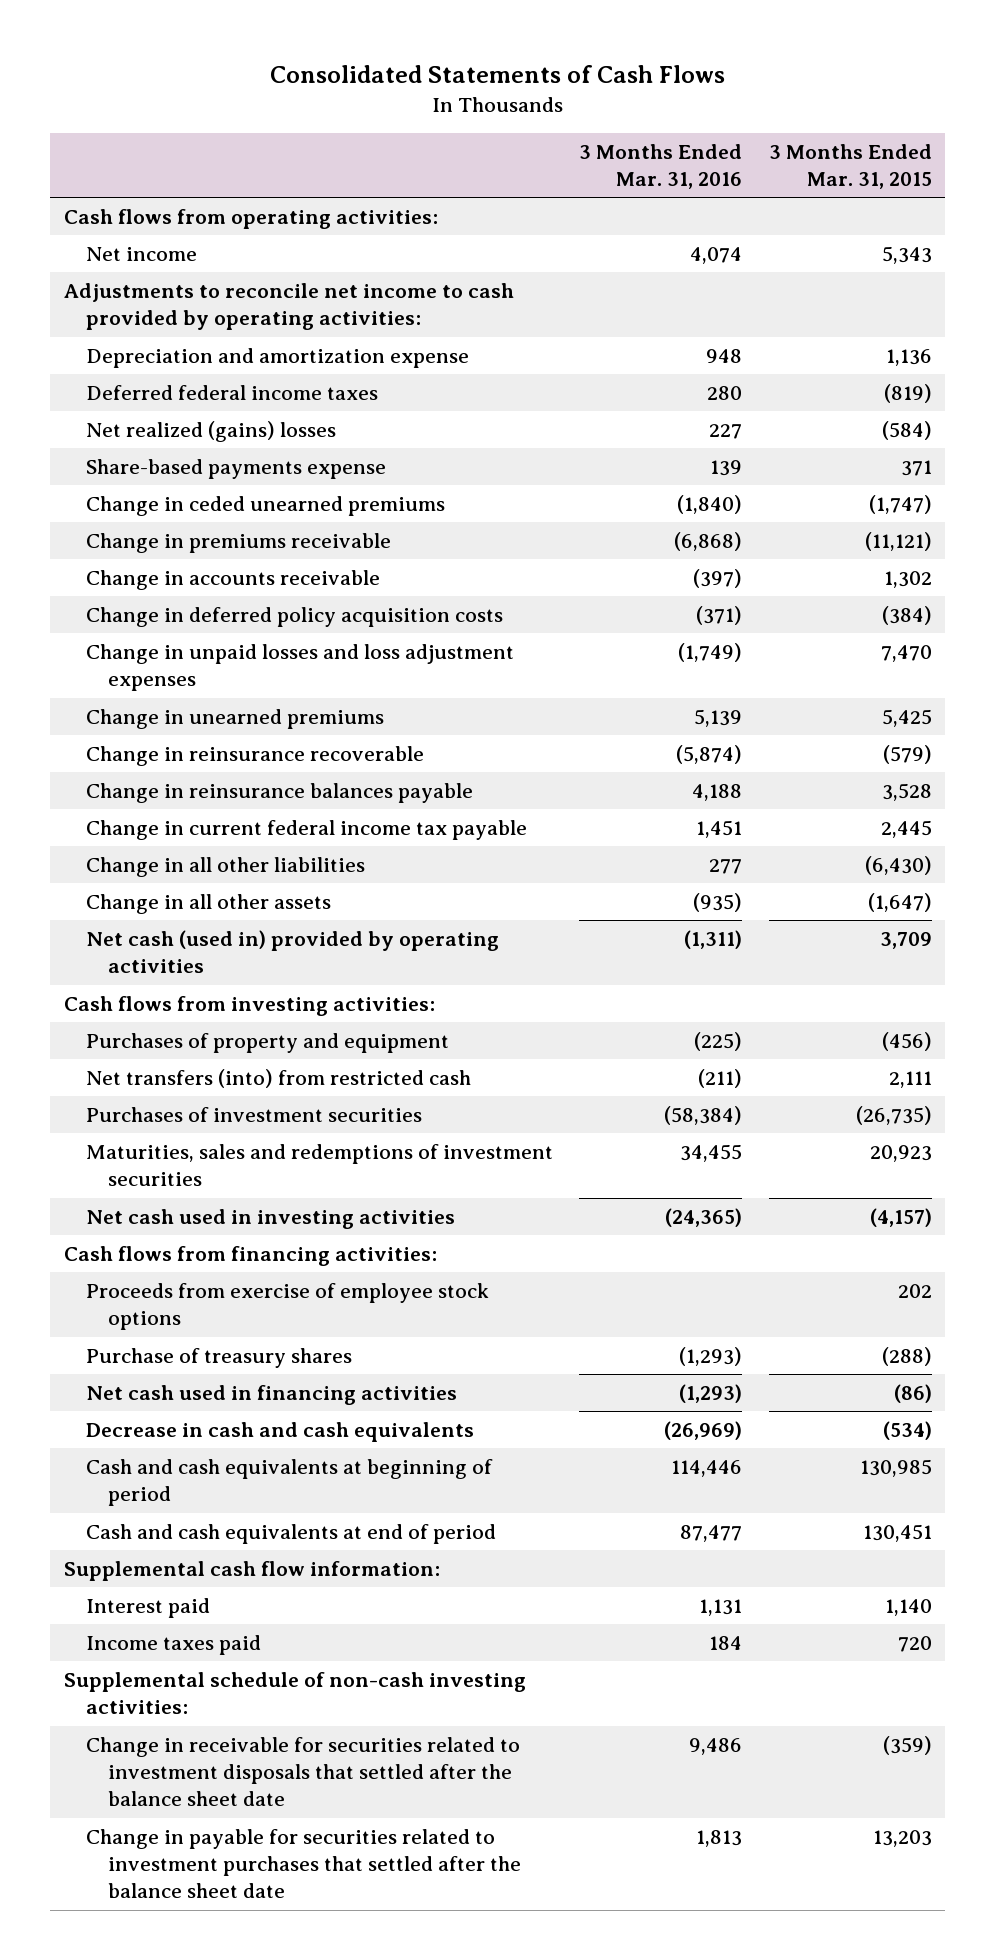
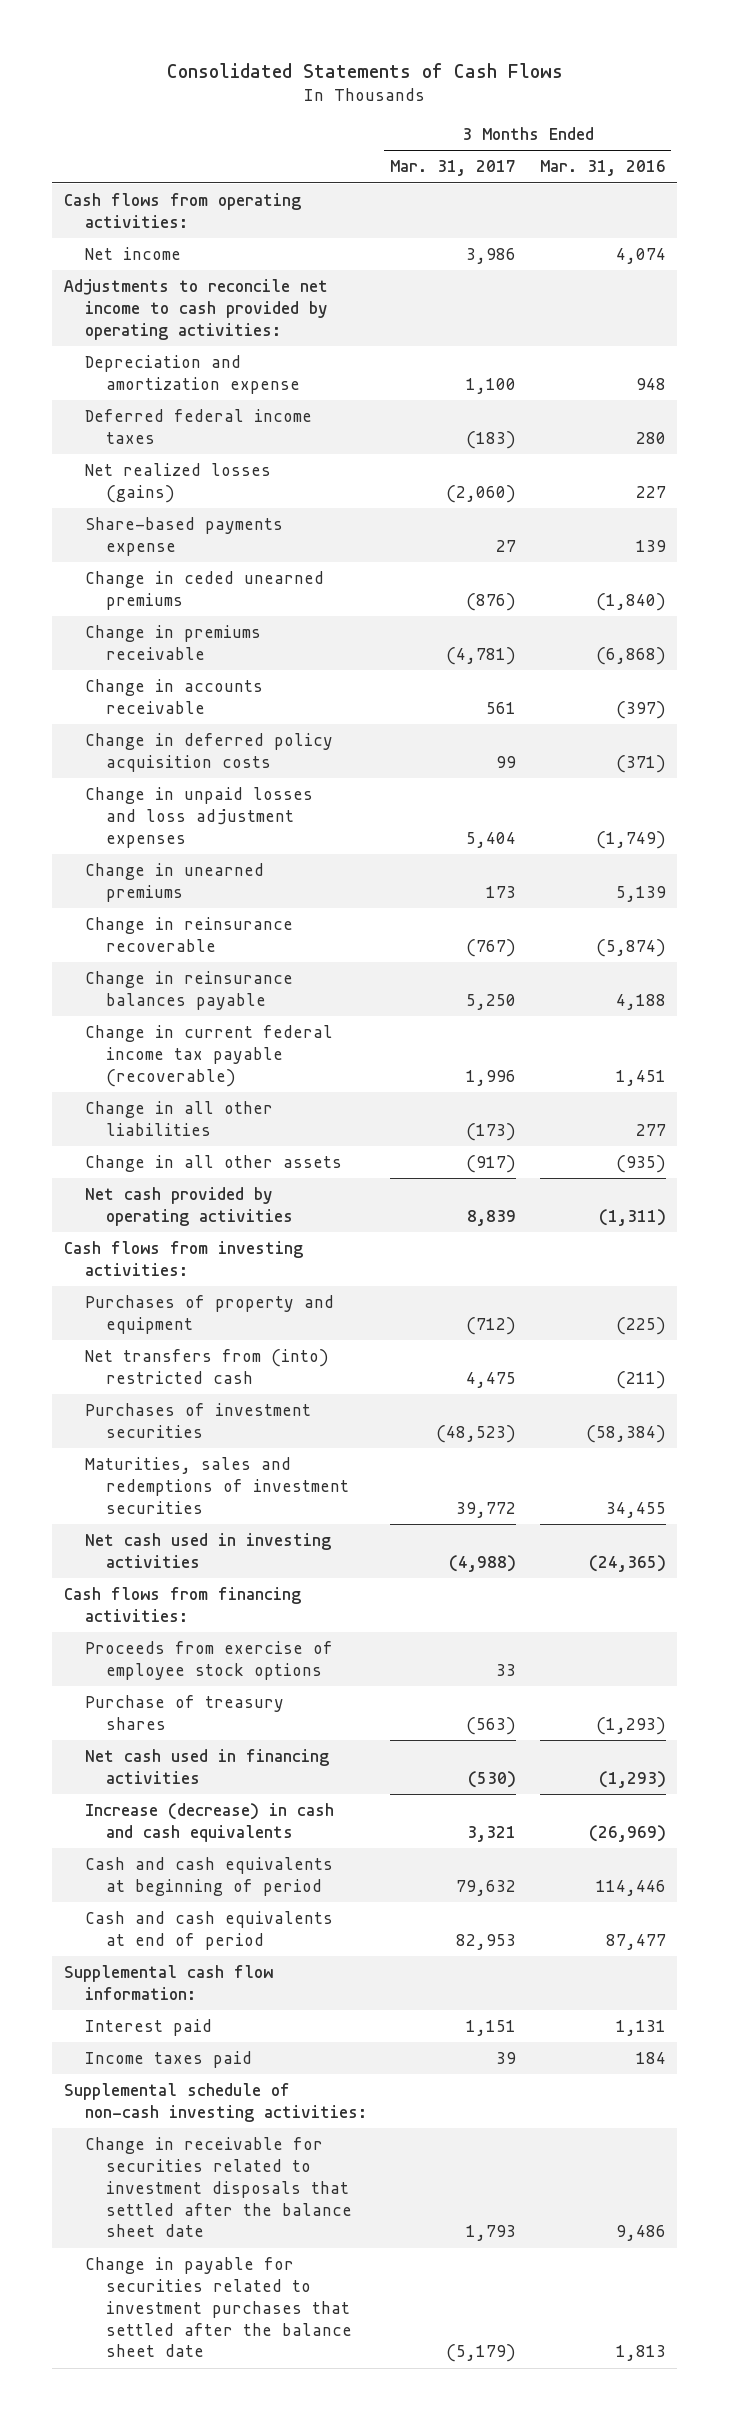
- | 3 Months Ended Mar. 31, 2016 | 3 Months Ended Mar. 31, 2015
+ | 3 Months Ended Mar. 31, 2017 | 3 Months Ended Mar. 31, 2016
- Net realized (gains) losses | 227 | (584)
+ Net realized losses (gains) | (2,060) | 227
- Change in current federal income tax payable | 1,451 | 2,445
+ Change in current federal income tax payable (recoverable) | 1,996 | 1,451
- Net cash (used in) provided by operating activities | (1,311) | 3,709
+ Net cash provided by operating activities | 8,839 | (1,311)
- Net transfers (into) from restricted cash | (211) | 2,111
+ Net transfers from (into) restricted cash | 4,475 | (211)
- Decrease in cash and cash equivalents | (26,969) | (534)
+ Increase (decrease) in cash and cash equivalents | 3,321 | (26,969)

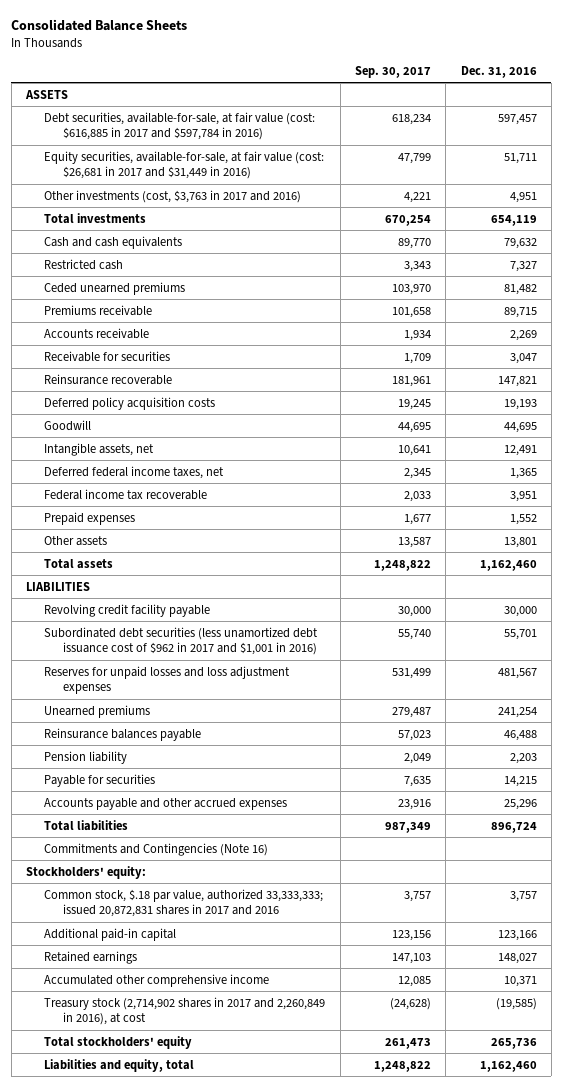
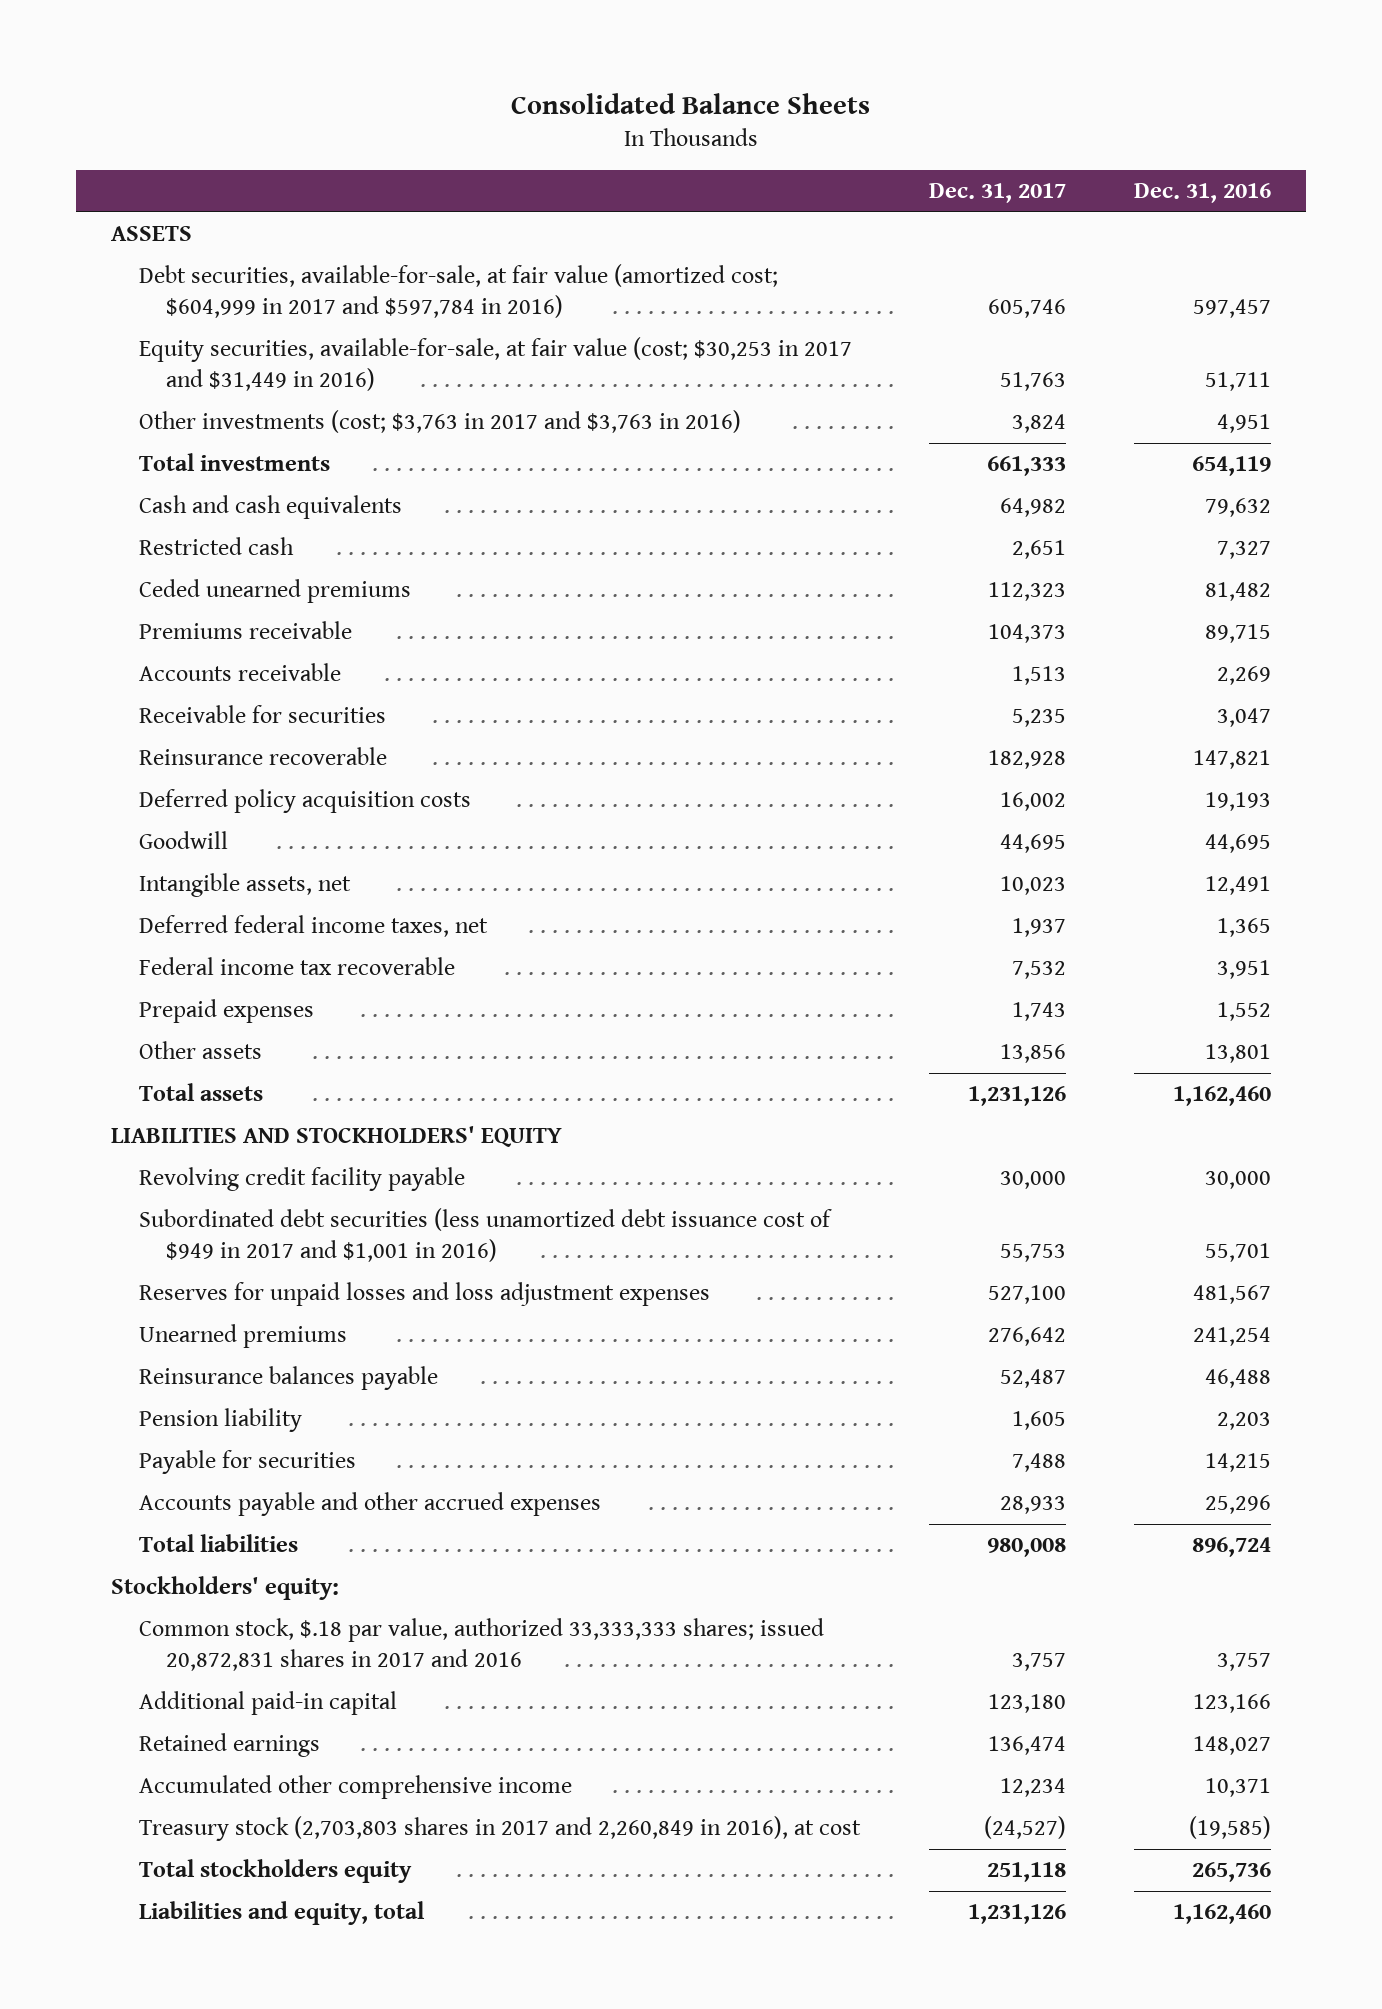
- | Sep. 30, 2017 | Dec. 31, 2016
+ | Dec. 31, 2017 | Dec. 31, 2016
- Debt securities, available-for-sale, at fair value (cost: $616,885 in 2017 and $597,784 in 2016) | 618,234 | 597,457
- Equity securities, available-for-sale, at fair value (cost: $26,681 in 2017 and $31,449 in 2016) | 47,799 | 51,711
- Other investments (cost, $3,763 in 2017 and 2016) | 4,221 | 4,951
+ Debt securities, available-for-sale, at fair value (amortized cost; $604,999 in 2017 and $597,784 in 2016) | 605,746 | 597,457
+ Equity securities, available-for-sale, at fair value (cost; $30,253 in 2017 and $31,449 in 2016) | 51,763 | 51,711
+ Other investments (cost; $3,763 in 2017 and $3,763 in 2016) | 3,824 | 4,951
- LIABILITIES
+ LIABILITIES AND STOCKHOLDERS' EQUITY
- Subordinated debt securities (less unamortized debt issuance cost of $962 in 2017 and $1,001 in 2016) | 55,740 | 55,701
+ Subordinated debt securities (less unamortized debt issuance cost of $949 in 2017 and $1,001 in 2016) | 55,753 | 55,701
- Commitments and Contingencies (Note 16)
- Common stock, $.18 par value, authorized 33,333,333; issued 20,872,831 shares in 2017 and 2016 | 3,757 | 3,757
+ Common stock, $.18 par value, authorized 33,333,333 shares; issued 20,872,831 shares in 2017 and 2016 | 3,757 | 3,757
- Treasury stock (2,714,902 shares in 2017 and 2,260,849 in 2016), at cost | (24,628) | (19,585)
- Total stockholders' equity | 261,473 | 265,736
+ Treasury stock (2,703,803 shares in 2017 and 2,260,849 in 2016), at cost | (24,527) | (19,585)
+ Total stockholders equity | 251,118 | 265,736

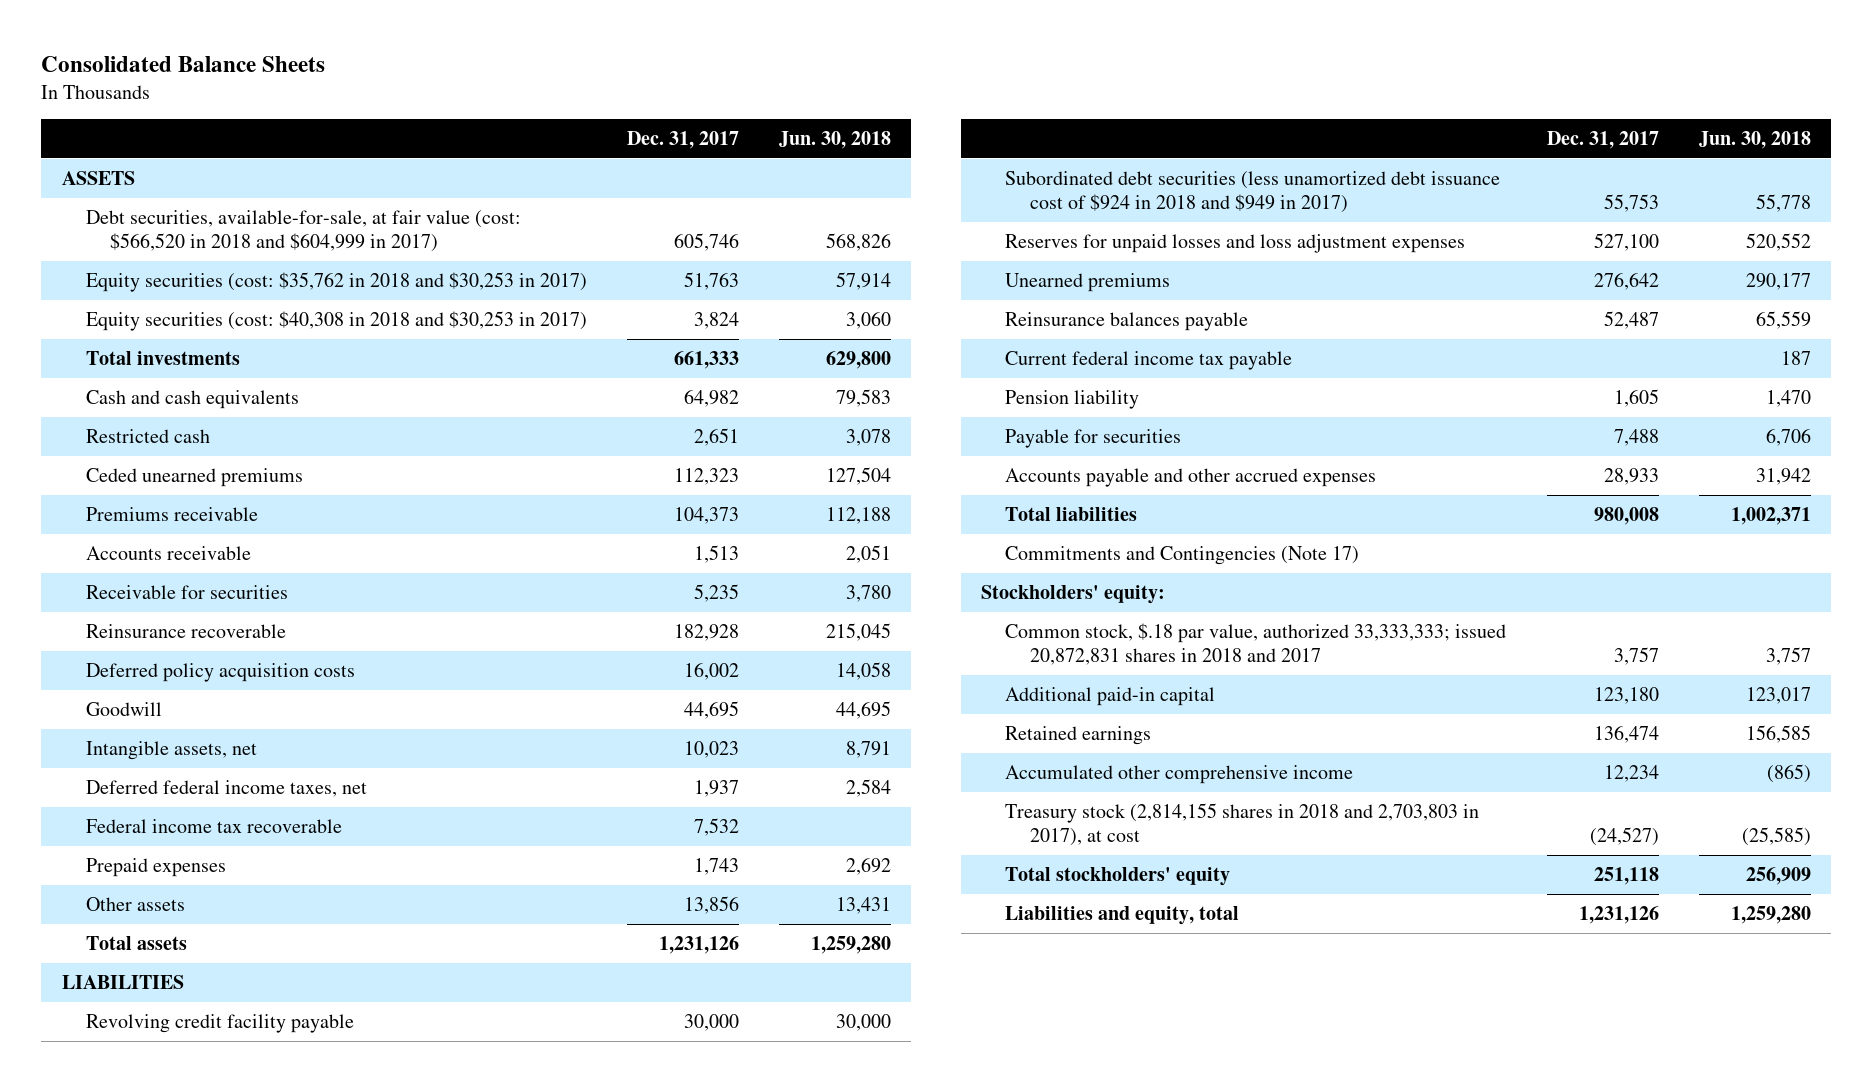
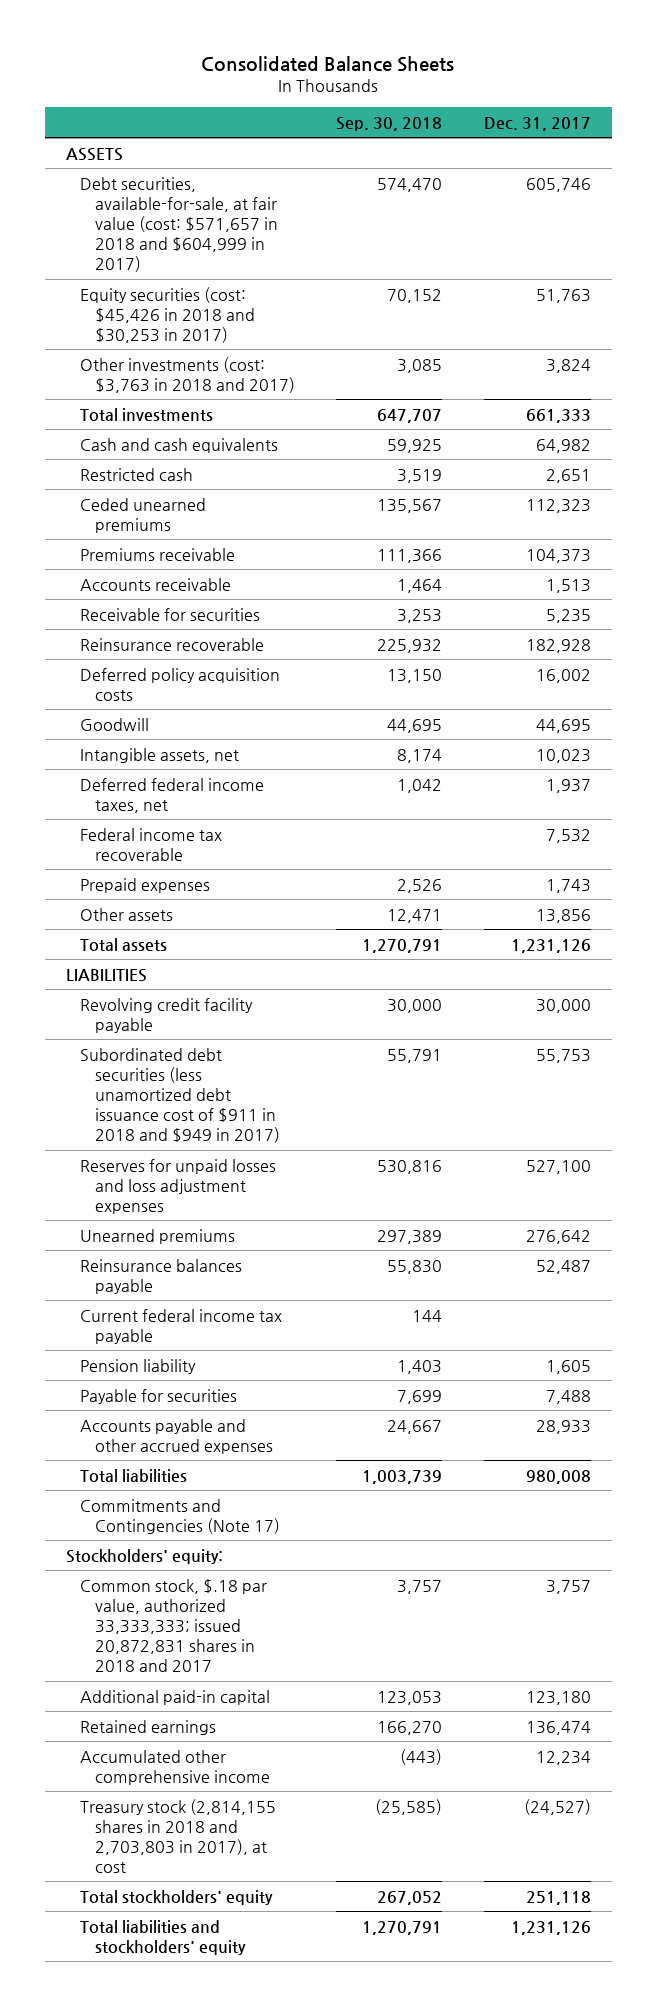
- | Dec. 31, 2017 | Jun. 30, 2018
+ | Sep. 30, 2018 | Dec. 31, 2017
- Debt securities, available-for-sale, at fair value (cost: $566,520 in 2018 and $604,999 in 2017) | 605,746 | 568,826
- Equity securities (cost: $35,762 in 2018 and $30,253 in 2017) | 51,763 | 57,914
- Equity securities (cost: $40,308 in 2018 and $30,253 in 2017) | 3,824 | 3,060
+ Debt securities, available-for-sale, at fair value (cost: $571,657 in 2018 and $604,999 in 2017) | 574,470 | 605,746
+ Equity securities (cost: $45,426 in 2018 and $30,253 in 2017) | 70,152 | 51,763
+ Other investments (cost: $3,763 in 2018 and 2017) | 3,085 | 3,824
- Subordinated debt securities (less unamortized debt issuance cost of $924 in 2018 and $949 in 2017) | 55,753 | 55,778
+ Subordinated debt securities (less unamortized debt issuance cost of $911 in 2018 and $949 in 2017) | 55,791 | 55,753
- Liabilities and equity, total | 1,231,126 | 1,259,280
+ Total liabilities and stockholders' equity | 1,270,791 | 1,231,126

